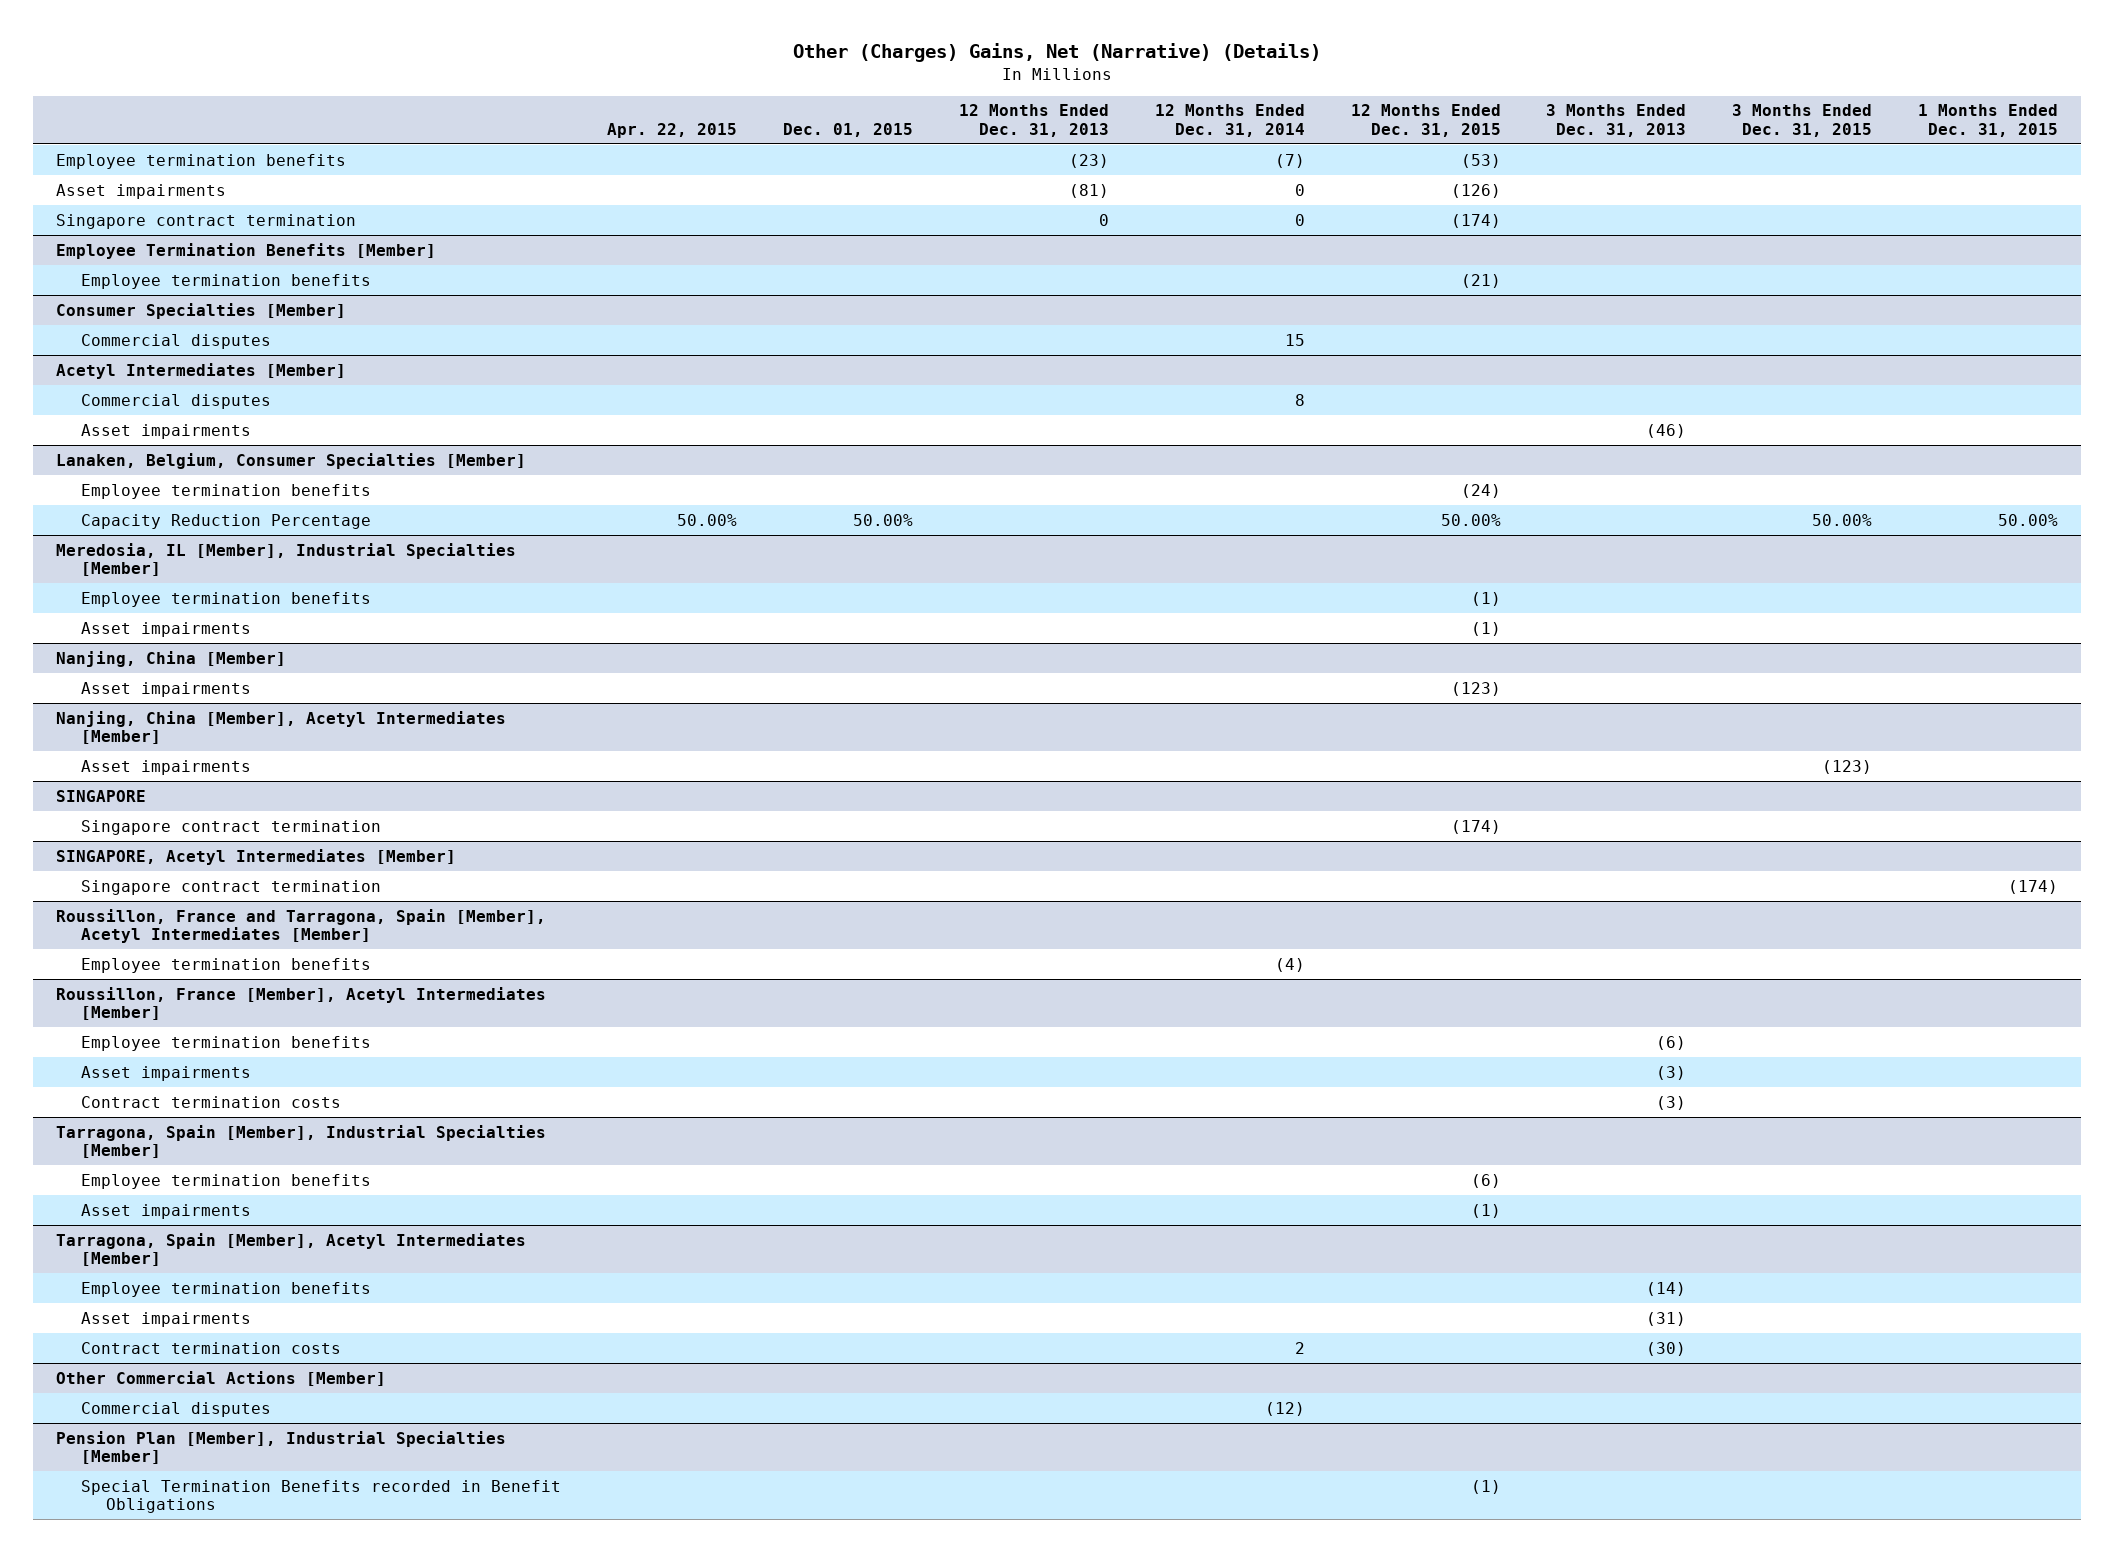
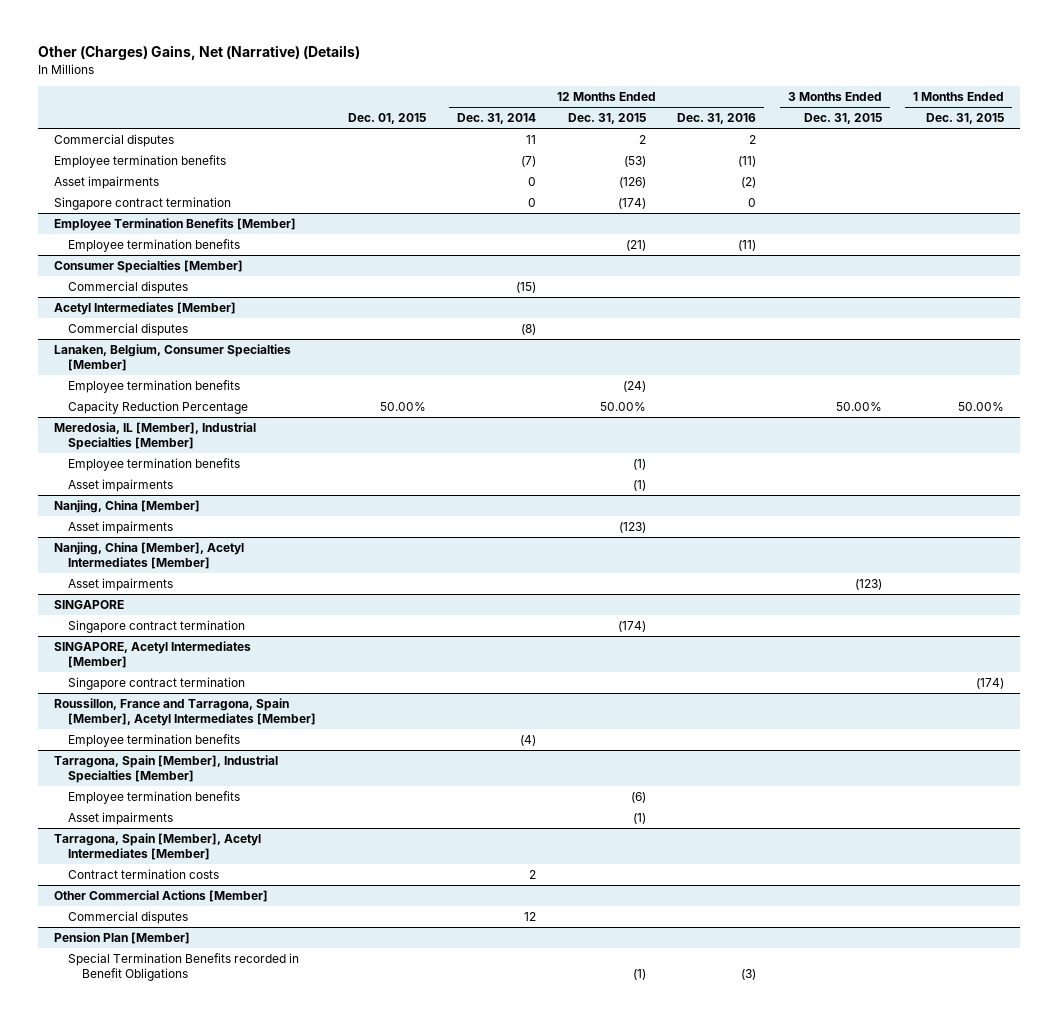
- | Apr. 22, 2015 | Dec. 01, 2015 | 12 Months Ended Dec. 31, 2013 | 12 Months Ended Dec. 31, 2014 | 12 Months Ended Dec. 31, 2015 | 3 Months Ended Dec. 31, 2013 | 3 Months Ended Dec. 31, 2015 | 1 Months Ended Dec. 31, 2015
+ | Dec. 01, 2015 | 12 Months Ended Dec. 31, 2014 | 12 Months Ended Dec. 31, 2015 | 12 Months Ended Dec. 31, 2016 | 3 Months Ended Dec. 31, 2015 | 1 Months Ended Dec. 31, 2015
+ Commercial disputes | | 11 | 2 | 2 | |
@ Consumer Specialties [Member]
- Commercial disputes | | | | 15 | | | |
+ Commercial disputes | | (15) | | | |
@ Acetyl Intermediates [Member]
- Commercial disputes | | | | 8 | | | |
- Asset impairments | | | | | | (46) | |
+ Commercial disputes | | (8) | | | |
- Roussillon, France [Member], Acetyl Intermediates [Member]
- Employee termination benefits | | | | | | (6) | |
- Asset impairments | | | | | | (3) | |
- Contract termination costs | | | | | | (3) | |
@ Tarragona, Spain [Member], Acetyl Intermediates [Member]
- Employee termination benefits | | | | | | (14) | |
- Asset impairments | | | | | | (31) | |
@ Other Commercial Actions [Member]
- Commercial disputes | | | | (12) | | | |
- Pension Plan [Member], Industrial Specialties [Member]
@ Other Commercial Actions [Member]
+ Commercial disputes | | 12 | | | |
+ Pension Plan [Member]

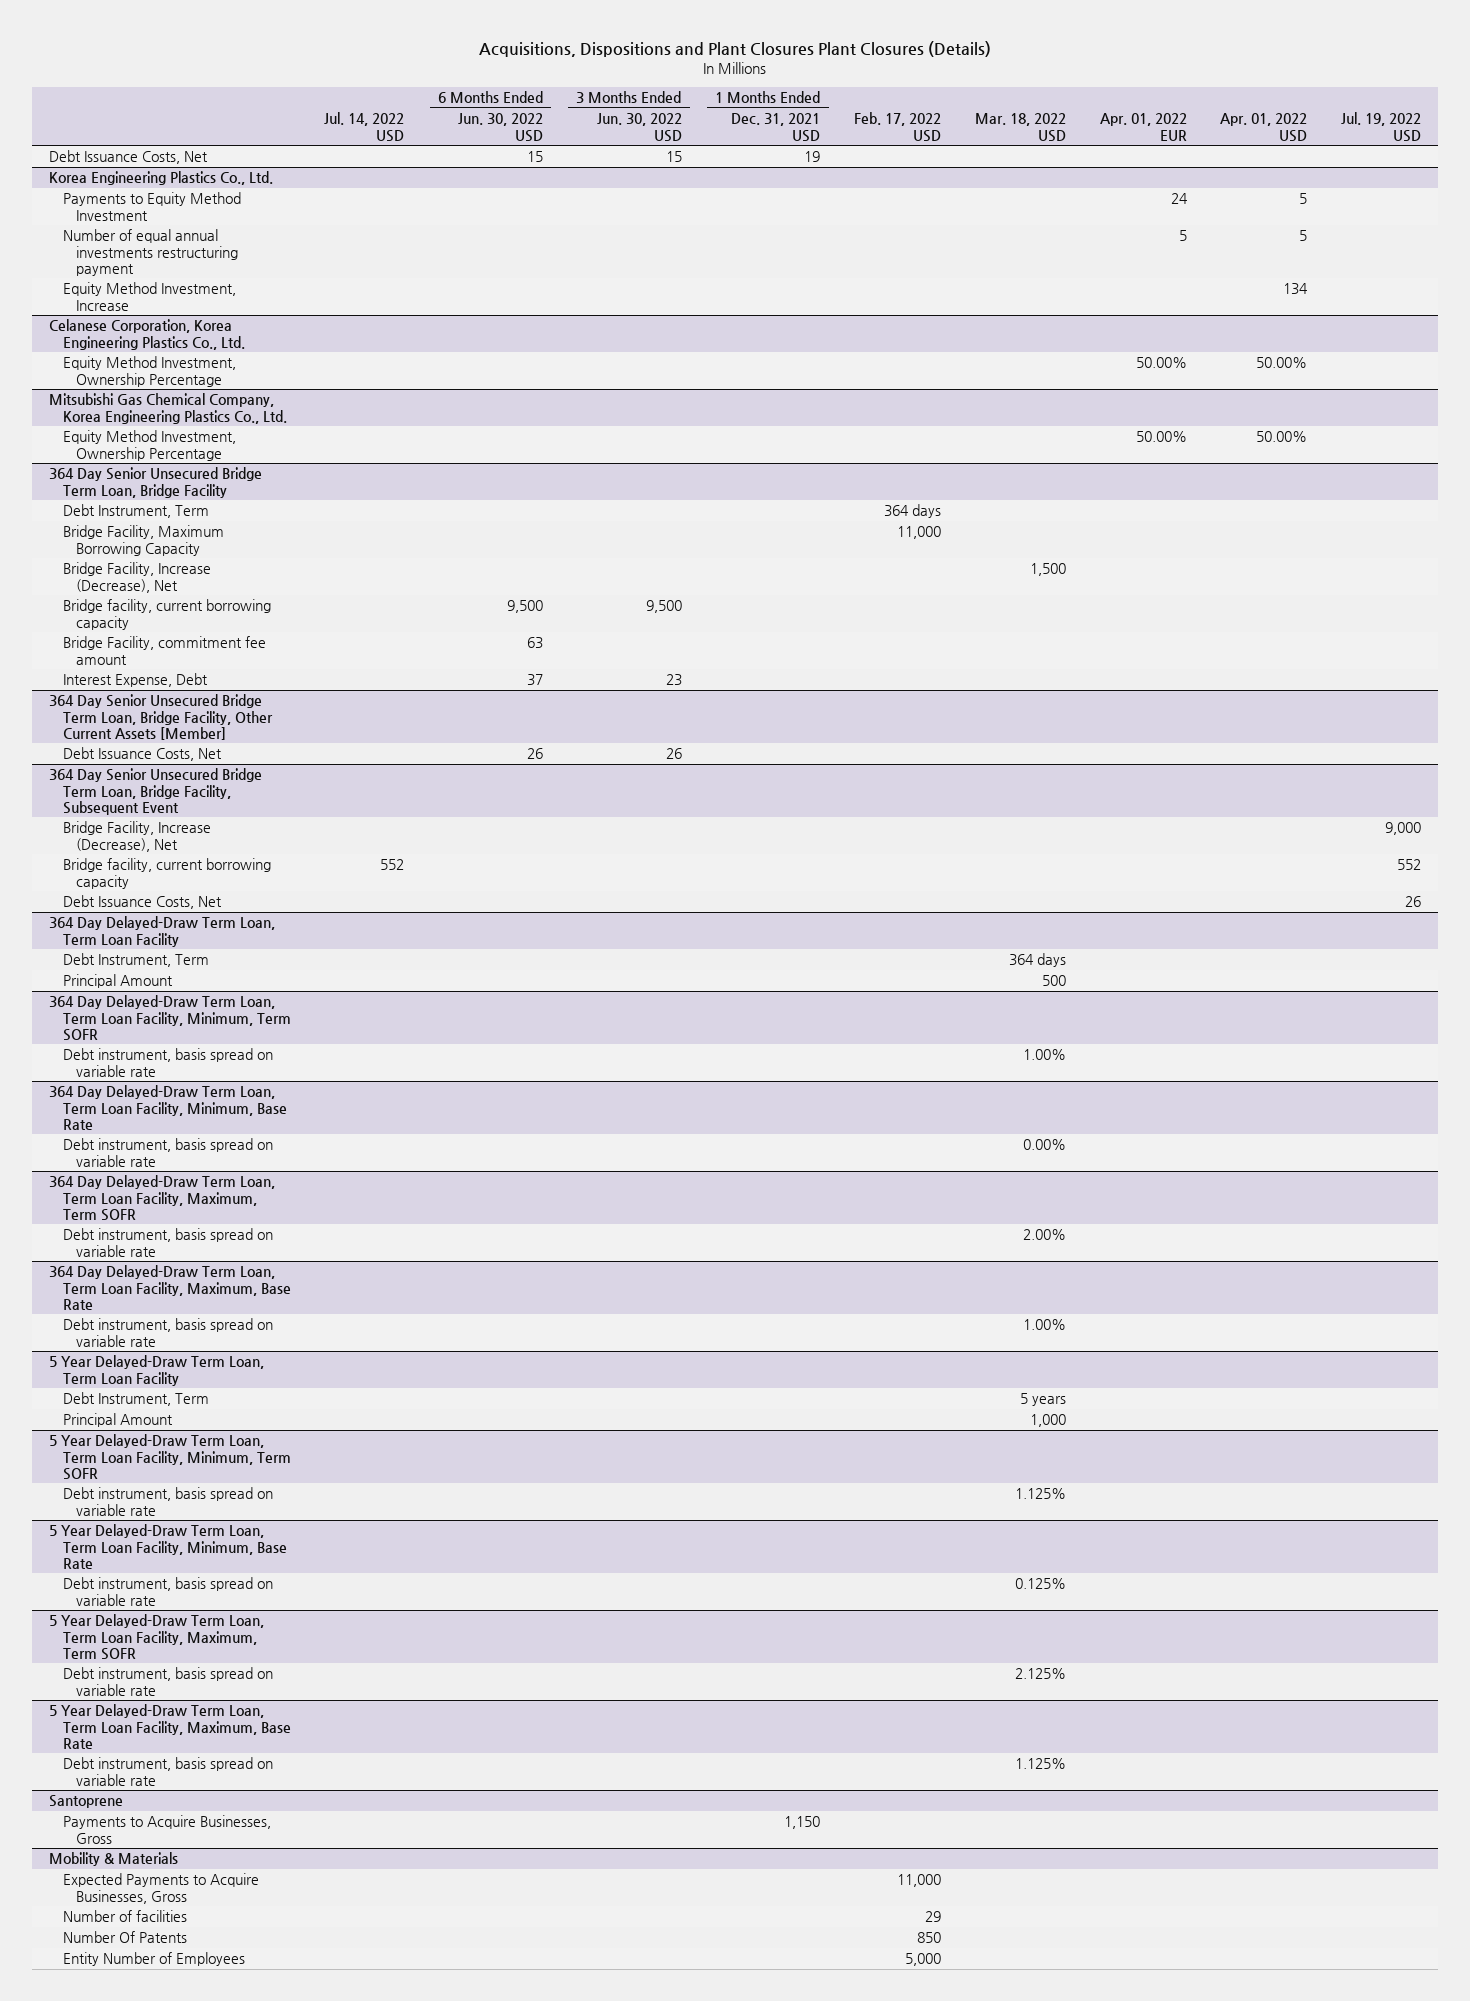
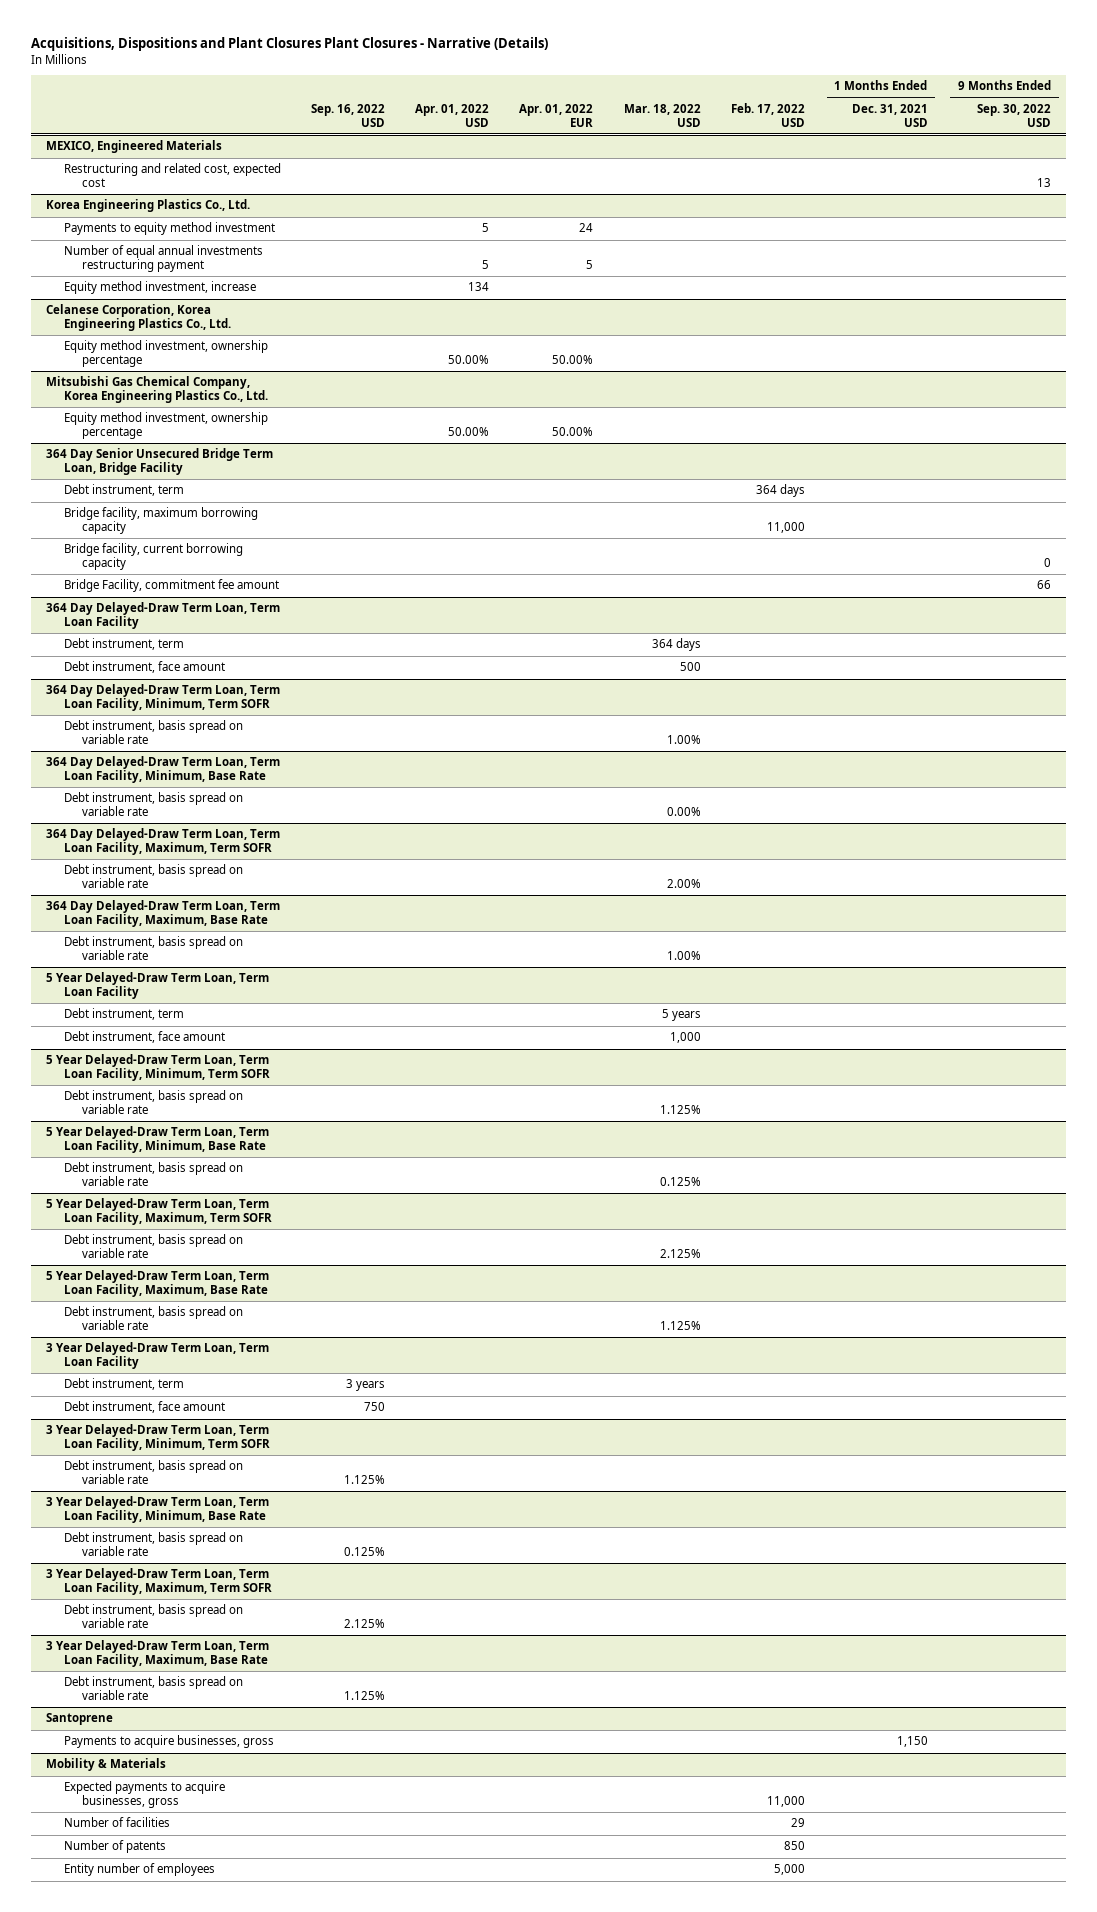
- Acquisitions, Dispositions and Plant Closures Plant Closures (Details)
+ Acquisitions, Dispositions and Plant Closures Plant Closures - Narrative (Details)
- | Jul. 14, 2022 USD | 6 Months Ended Jun. 30, 2022 USD | 3 Months Ended Jun. 30, 2022 USD | 1 Months Ended Dec. 31, 2021 USD | Feb. 17, 2022 USD | Mar. 18, 2022 USD | Apr. 01, 2022 EUR | Apr. 01, 2022 USD | Jul. 19, 2022 USD
+ | Sep. 16, 2022 USD | Apr. 01, 2022 USD | Apr. 01, 2022 EUR | Mar. 18, 2022 USD | Feb. 17, 2022 USD | 1 Months Ended Dec. 31, 2021 USD | 9 Months Ended Sep. 30, 2022 USD
- Debt Issuance Costs, Net | | 15 | 15 | 19 | | | | |
+ MEXICO, Engineered Materials
+ Restructuring and related cost, expected cost | | | | | | | 13
@ Korea Engineering Plastics Co., Ltd.
- Payments to Equity Method Investment | | | | | | | 24 | 5 |
+ Payments to equity method investment | | 5 | 24 | | | |
- Equity Method Investment, Increase | | | | | | | | 134 |
+ Equity method investment, increase | | 134 | | | | |
@ Celanese Corporation, Korea Engineering Plastics Co., Ltd.
- Equity Method Investment, Ownership Percentage | | | | | | | 50.00% | 50.00% |
+ Equity method investment, ownership percentage | | 50.00% | 50.00% | | | |
@ Mitsubishi Gas Chemical Company, Korea Engineering Plastics Co., Ltd.
- Equity Method Investment, Ownership Percentage | | | | | | | 50.00% | 50.00% |
+ Equity method investment, ownership percentage | | 50.00% | 50.00% | | | |
@ 364 Day Senior Unsecured Bridge Term Loan, Bridge Facility
- Debt Instrument, Term | | | | | 364 days | | | |
- Bridge Facility, Maximum Borrowing Capacity | | | | | 11,000 | | | |
- Bridge Facility, Increase (Decrease), Net | | | | | | 1,500 | | |
+ Debt instrument, term | | | | | 364 days | |
+ Bridge facility, maximum borrowing capacity | | | | | 11,000 | |
- Interest Expense, Debt | | 37 | 23 | | | | | |
- 364 Day Senior Unsecured Bridge Term Loan, Bridge Facility, Other Current Assets [Member]
- Debt Issuance Costs, Net | | 26 | 26 | | | | | |
- 364 Day Senior Unsecured Bridge Term Loan, Bridge Facility, Subsequent Event
- Bridge Facility, Increase (Decrease), Net | | | | | | | | | 9,000
- Bridge facility, current borrowing capacity | 552 | | | | | | | | 552
- Debt Issuance Costs, Net | | | | | | | | | 26
@ 364 Day Delayed-Draw Term Loan, Term Loan Facility
- Debt Instrument, Term | | | | | | 364 days | | |
- Principal Amount | | | | | | 500 | | |
+ Debt instrument, term | | | | 364 days | | |
+ Debt instrument, face amount | | | | 500 | | |
@ 5 Year Delayed-Draw Term Loan, Term Loan Facility
- Debt Instrument, Term | | | | | | 5 years | | |
- Principal Amount | | | | | | 1,000 | | |
+ Debt instrument, term | | | | 5 years | | |
+ Debt instrument, face amount | | | | 1,000 | | |
+ 3 Year Delayed-Draw Term Loan, Term Loan Facility
+ Debt instrument, term | 3 years | | | | | |
+ Debt instrument, face amount | 750 | | | | | |
+ 3 Year Delayed-Draw Term Loan, Term Loan Facility, Minimum, Term SOFR
+ Debt instrument, basis spread on variable rate | 1.125% | | | | | |
+ 3 Year Delayed-Draw Term Loan, Term Loan Facility, Minimum, Base Rate
+ Debt instrument, basis spread on variable rate | 0.125% | | | | | |
+ 3 Year Delayed-Draw Term Loan, Term Loan Facility, Maximum, Term SOFR
+ Debt instrument, basis spread on variable rate | 2.125% | | | | | |
+ 3 Year Delayed-Draw Term Loan, Term Loan Facility, Maximum, Base Rate
+ Debt instrument, basis spread on variable rate | 1.125% | | | | | |
@ Santoprene
- Payments to Acquire Businesses, Gross | | | | 1,150 | | | | |
+ Payments to acquire businesses, gross | | | | | | 1,150 |
@ Mobility & Materials
- Expected Payments to Acquire Businesses, Gross | | | | | 11,000 | | | |
+ Expected payments to acquire businesses, gross | | | | | 11,000 | |
- Number Of Patents | | | | | 850 | | | |
- Entity Number of Employees | | | | | 5,000 | | | |
+ Number of patents | | | | | 850 | |
+ Entity number of employees | | | | | 5,000 | |

